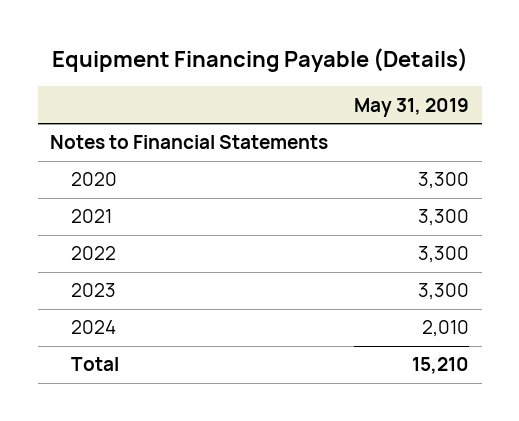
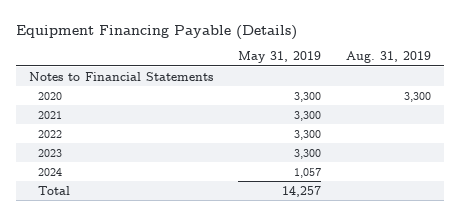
- | May 31, 2019
+ | May 31, 2019 | Aug. 31, 2019
- 2024 | 2,010
- Total | 15,210
+ 2024 | 1,057 |
+ Total | 14,257 |

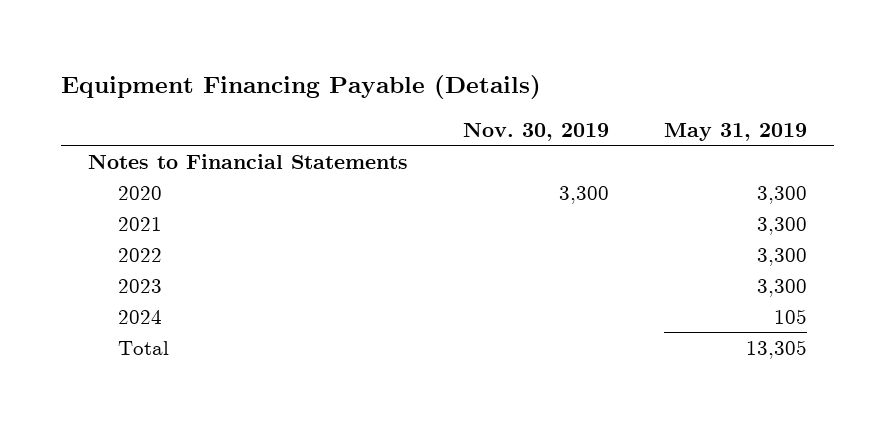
- | May 31, 2019 | Aug. 31, 2019
+ | Nov. 30, 2019 | May 31, 2019
- 2024 | 1,057 |
- Total | 14,257 |
+ 2024 | | 105
+ Total | | 13,305

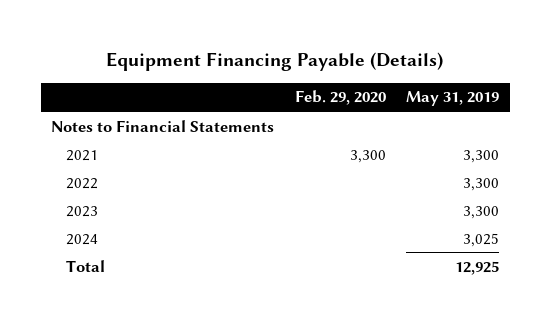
- | Nov. 30, 2019 | May 31, 2019
+ | Feb. 29, 2020 | May 31, 2019
- 2020 | 3,300 | 3,300
- 2024 | | 105
- Total | | 13,305
+ 2024 | | 3,025
+ Total | | 12,925

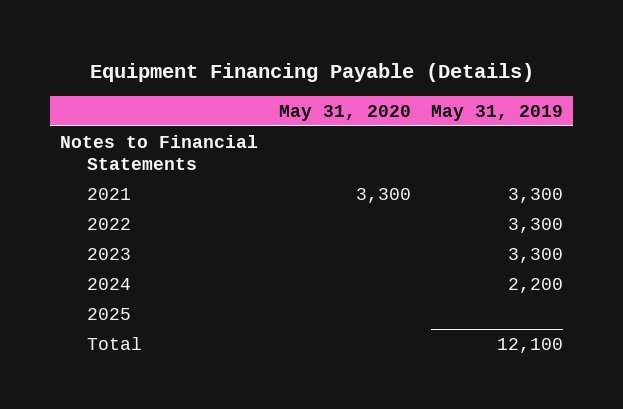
- | Feb. 29, 2020 | May 31, 2019
+ | May 31, 2020 | May 31, 2019
- 2024 | | 3,025
- Total | | 12,925
+ 2024 | | 2,200
+ 2025
+ Total | | 12,100

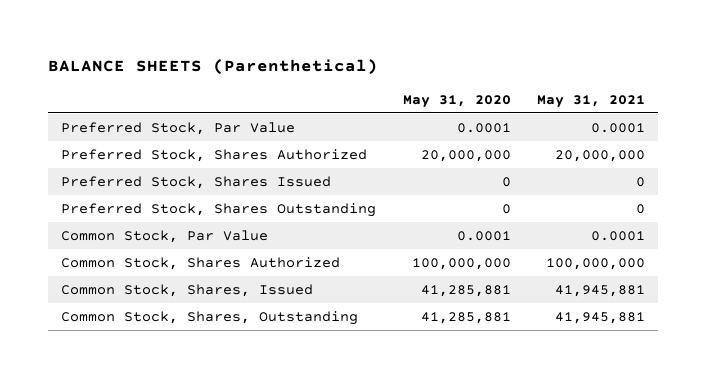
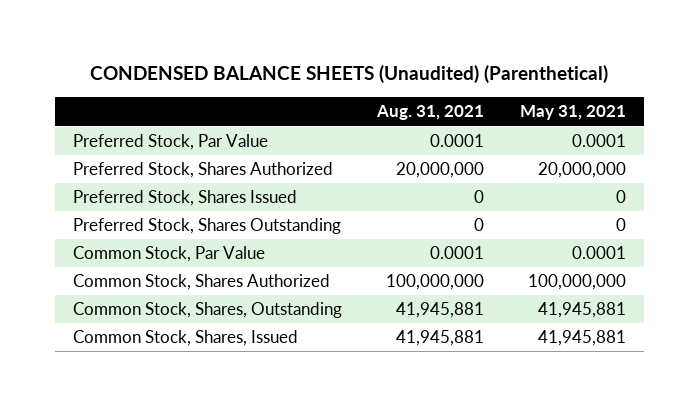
- BALANCE SHEETS (Parenthetical)
+ CONDENSED BALANCE SHEETS (Unaudited) (Parenthetical)
- | May 31, 2020 | May 31, 2021
+ | Aug. 31, 2021 | May 31, 2021
moved down: Common Stock, Shares, Issued | 41,945,881 | 41,945,881

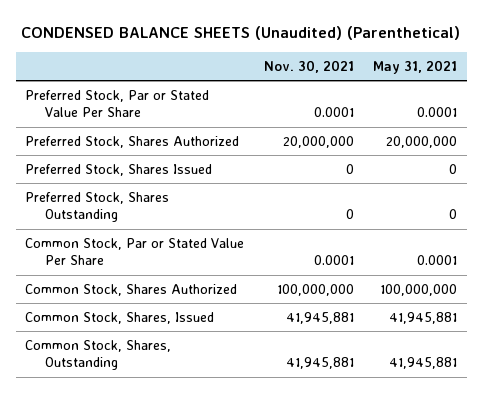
- | Aug. 31, 2021 | May 31, 2021
+ | Nov. 30, 2021 | May 31, 2021
- Preferred Stock, Par Value | 0.0001 | 0.0001
+ Preferred Stock, Par or Stated Value Per Share | 0.0001 | 0.0001
- Common Stock, Par Value | 0.0001 | 0.0001
+ Common Stock, Par or Stated Value Per Share | 0.0001 | 0.0001
moved down: Common Stock, Shares, Outstanding | 41,945,881 | 41,945,881

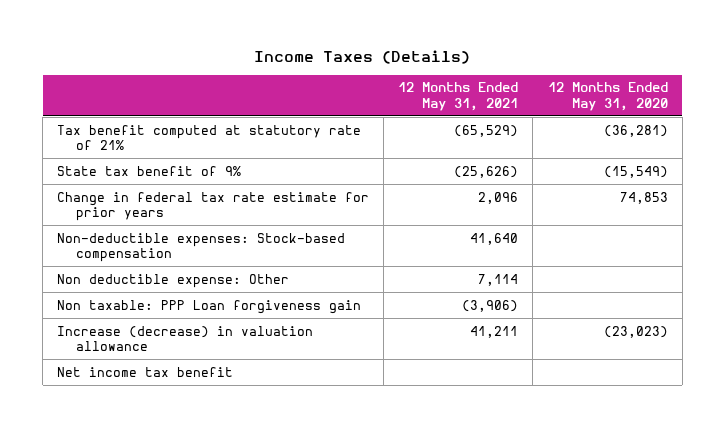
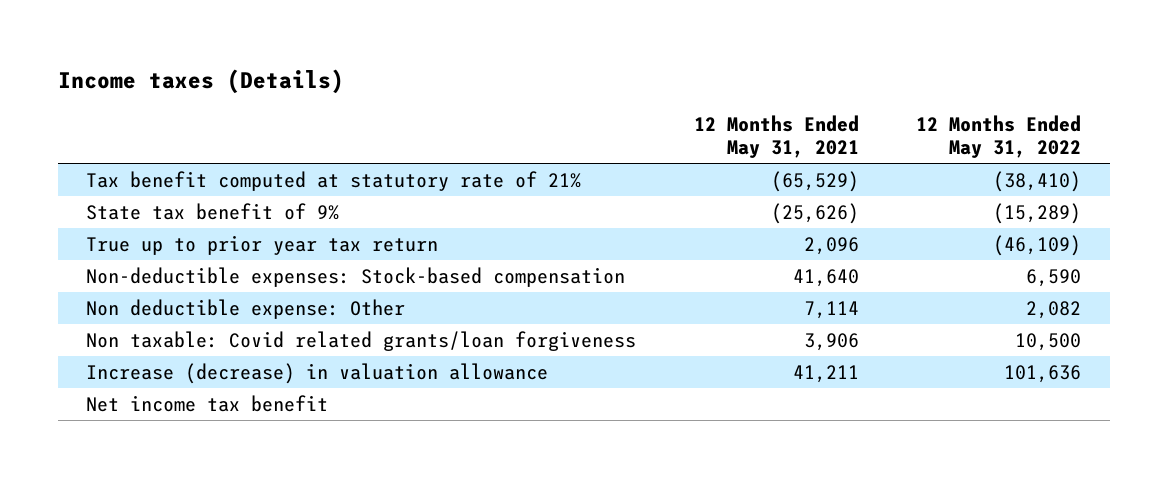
- Income Taxes (Details)
+ Income taxes (Details)
- | 12 Months Ended May 31, 2021 | 12 Months Ended May 31, 2020
+ | 12 Months Ended May 31, 2021 | 12 Months Ended May 31, 2022
- Change in federal tax rate estimate for prior years | 2,096 | 74,853
+ True up to prior year tax return | 2,096 | (46,109)
- Non taxable: PPP Loan forgiveness gain | (3,906) |
+ Non taxable: Covid related grants/loan forgiveness | 3,906 | 10,500

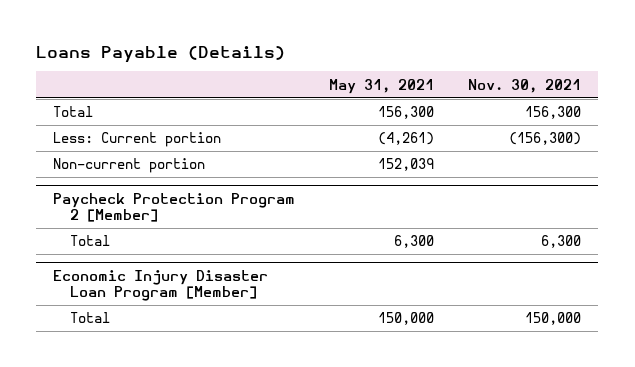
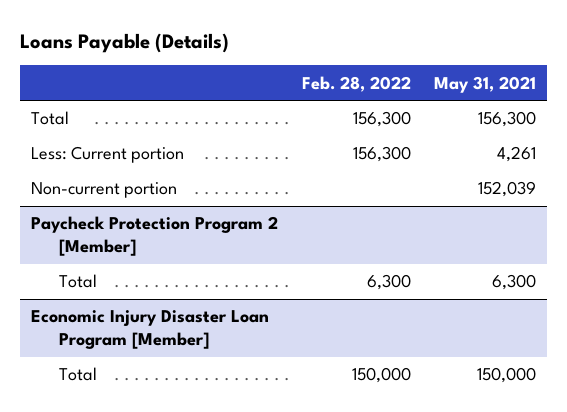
- | May 31, 2021 | Nov. 30, 2021
+ | Feb. 28, 2022 | May 31, 2021
- Less: Current portion | (4,261) | (156,300)
+ Less: Current portion | 156,300 | 4,261

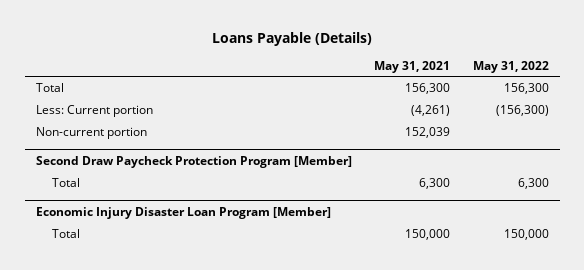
- | Feb. 28, 2022 | May 31, 2021
+ | May 31, 2021 | May 31, 2022
- Less: Current portion | 156,300 | 4,261
+ Less: Current portion | (4,261) | (156,300)
- Paycheck Protection Program 2 [Member]
+ Second Draw Paycheck Protection Program [Member]

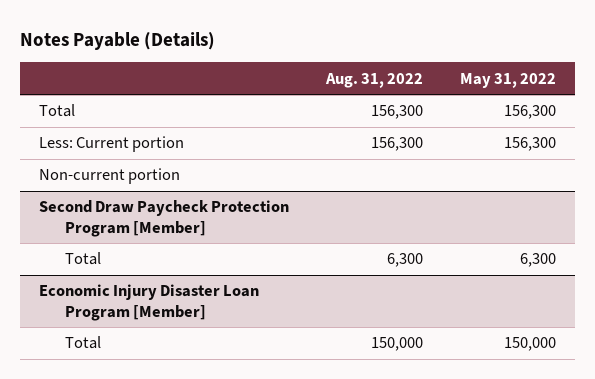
- Loans Payable (Details)
+ Notes Payable (Details)
- | May 31, 2021 | May 31, 2022
+ | Aug. 31, 2022 | May 31, 2022
- Less: Current portion | (4,261) | (156,300)
+ Less: Current portion | 156,300 | 156,300

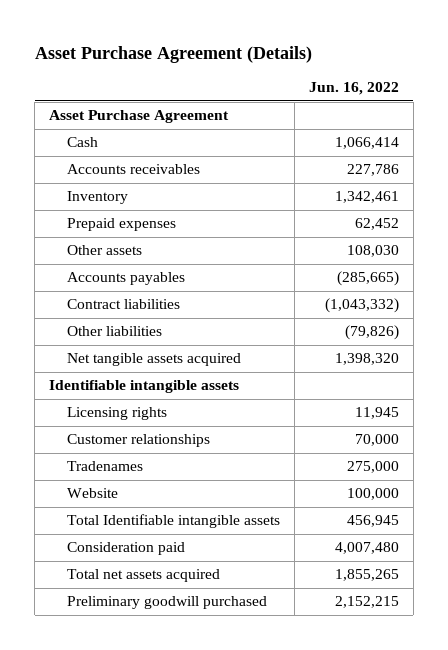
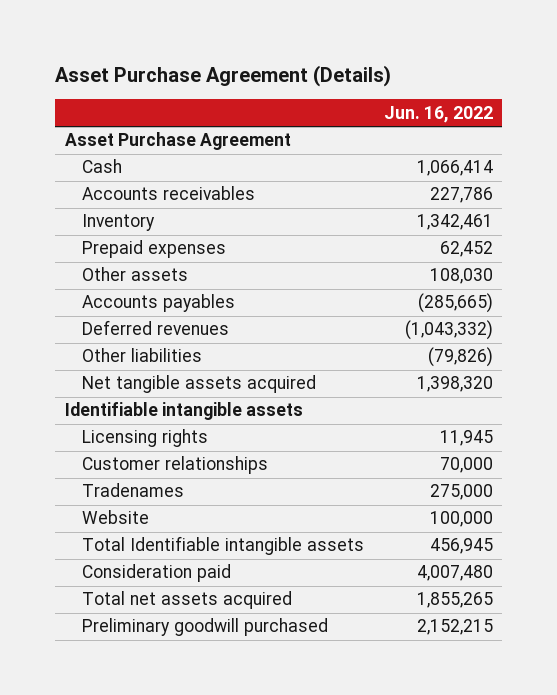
- Contract liabilities | (1,043,332)
+ Deferred revenues | (1,043,332)

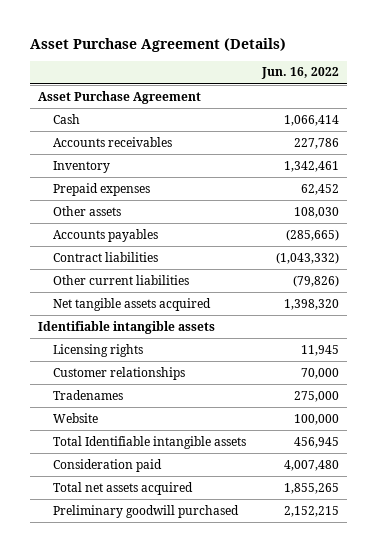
- Deferred revenues | (1,043,332)
- Other liabilities | (79,826)
+ Contract liabilities | (1,043,332)
+ Other current liabilities | (79,826)

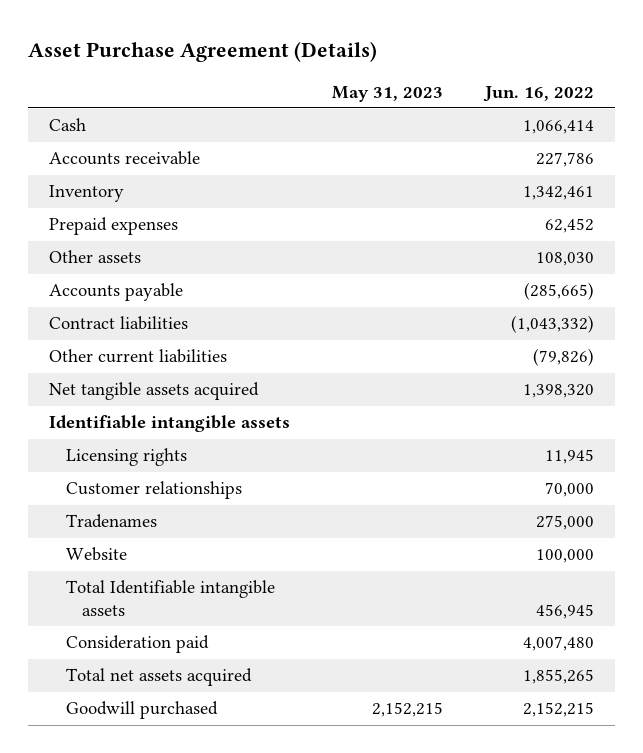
- | Jun. 16, 2022
+ | May 31, 2023 | Jun. 16, 2022
- Asset Purchase Agreement
- Accounts receivables | 227,786
+ Accounts receivable | | 227,786
- Accounts payables | (285,665)
+ Accounts payable | | (285,665)
- Preliminary goodwill purchased | 2,152,215
+ Goodwill purchased | 2,152,215 | 2,152,215

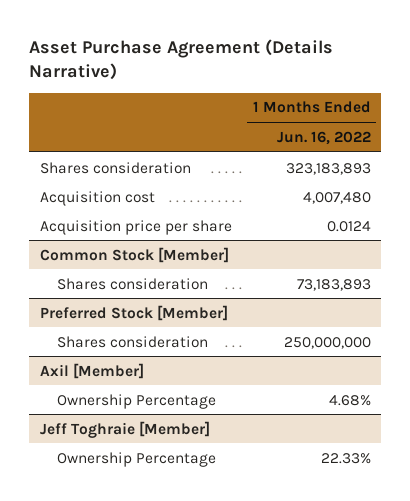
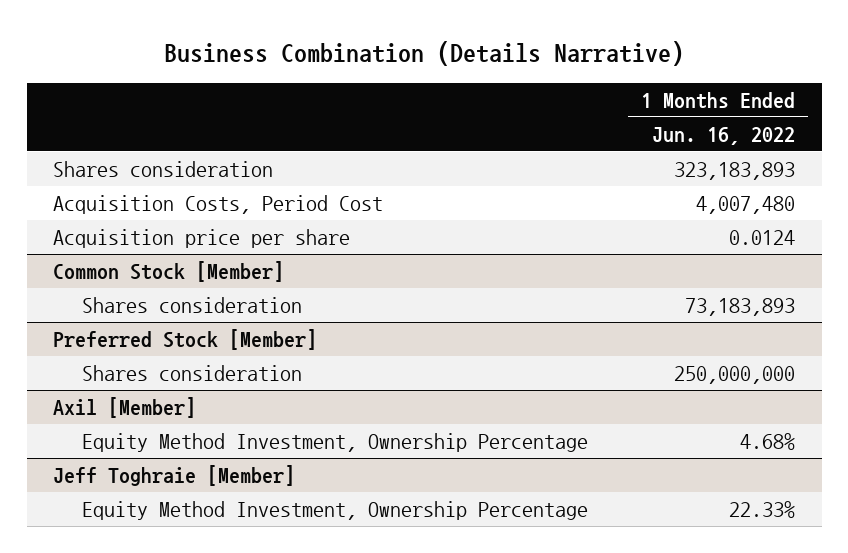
- Asset Purchase Agreement (Details Narrative)
+ Business Combination (Details Narrative)
- Acquisition cost | 4,007,480
+ Acquisition Costs, Period Cost | 4,007,480
@ Axil [Member]
- Ownership Percentage | 4.68%
+ Equity Method Investment, Ownership Percentage | 4.68%
@ Jeff Toghraie [Member]
- Ownership Percentage | 22.33%
+ Equity Method Investment, Ownership Percentage | 22.33%

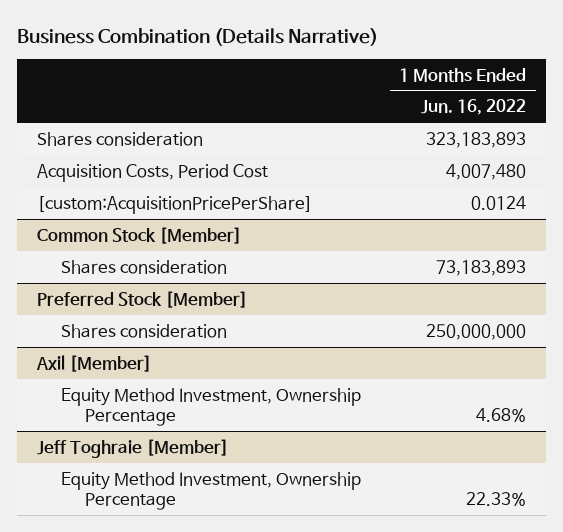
- Acquisition price per share | 0.0124
+ [custom:AcquisitionPricePerShare] | 0.0124

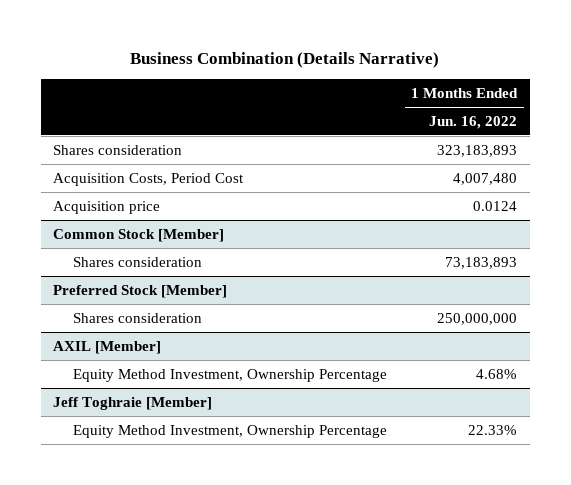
- [custom:AcquisitionPricePerShare] | 0.0124
+ Acquisition price | 0.0124
- Axil [Member]
+ AXIL [Member]

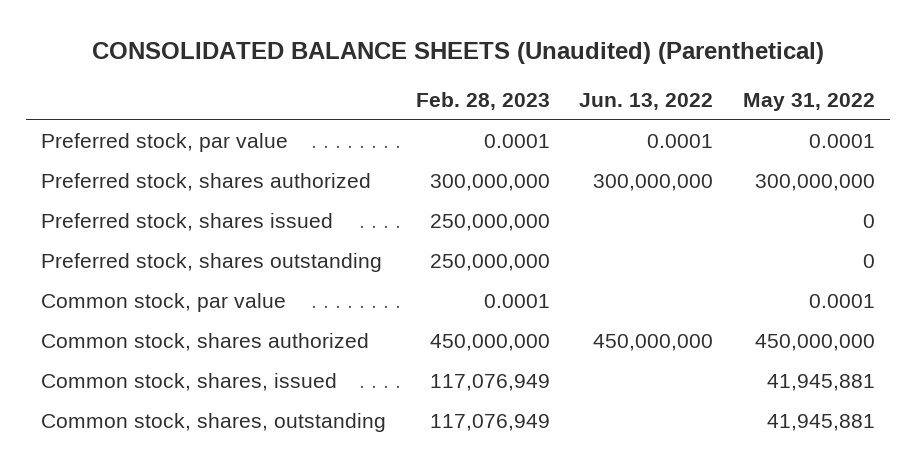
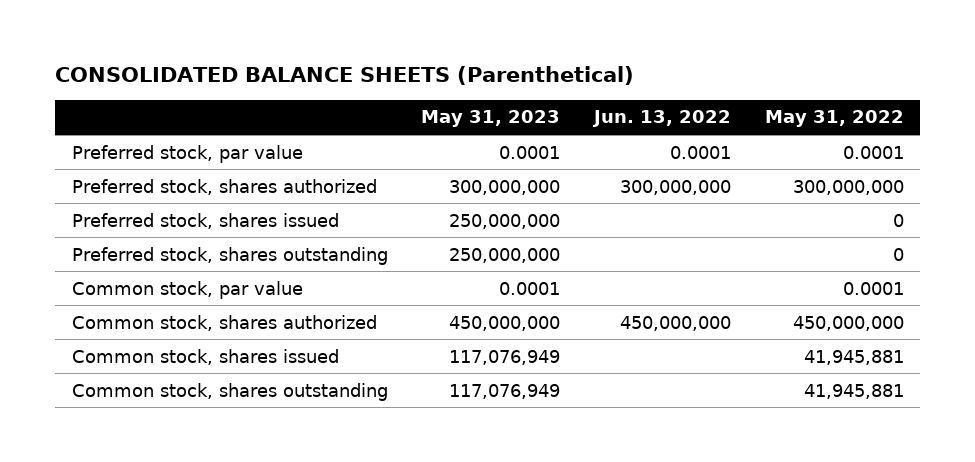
- CONSOLIDATED BALANCE SHEETS (Unaudited) (Parenthetical)
+ CONSOLIDATED BALANCE SHEETS (Parenthetical)
- | Feb. 28, 2023 | Jun. 13, 2022 | May 31, 2022
+ | May 31, 2023 | Jun. 13, 2022 | May 31, 2022
- Common stock, shares, issued | 117,076,949 | | 41,945,881
- Common stock, shares, outstanding | 117,076,949 | | 41,945,881
+ Common stock, shares issued | 117,076,949 | | 41,945,881
+ Common stock, shares outstanding | 117,076,949 | | 41,945,881

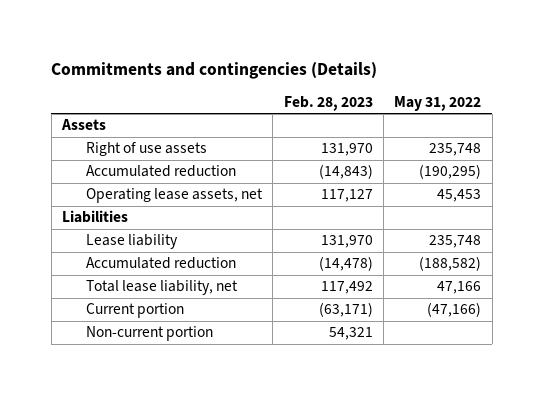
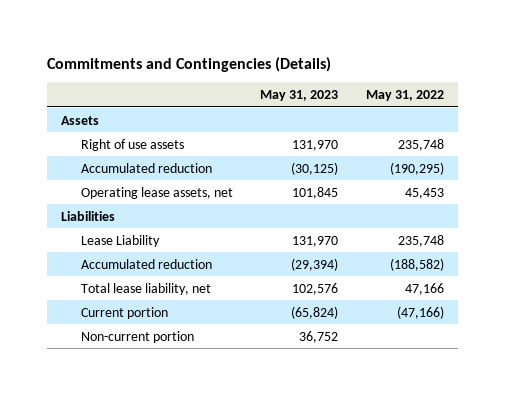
- Commitments and contingencies (Details)
+ Commitments and Contingencies (Details)
- | Feb. 28, 2023 | May 31, 2022
+ | May 31, 2023 | May 31, 2022
- Lease liability | 131,970 | 235,748
+ Lease Liability | 131,970 | 235,748

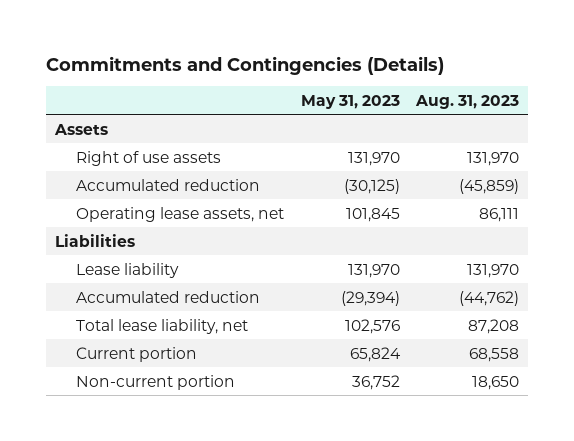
- | May 31, 2023 | May 31, 2022
+ | May 31, 2023 | Aug. 31, 2023
- Lease Liability | 131,970 | 235,748
+ Lease liability | 131,970 | 131,970
- Current portion | (65,824) | (47,166)
+ Current portion | 65,824 | 68,558

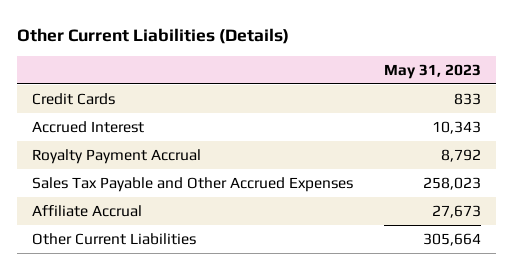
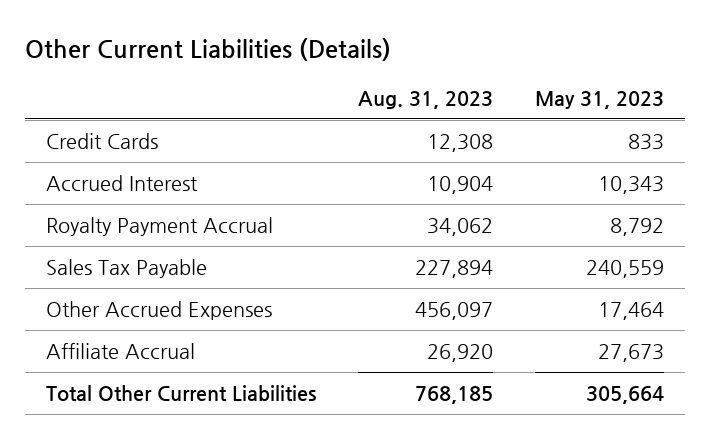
- | May 31, 2023
+ | Aug. 31, 2023 | May 31, 2023
- Sales Tax Payable and Other Accrued Expenses | 258,023
+ Sales Tax Payable | 227,894 | 240,559
+ Other Accrued Expenses | 456,097 | 17,464
- Other Current Liabilities | 305,664
+ Total Other Current Liabilities | 768,185 | 305,664

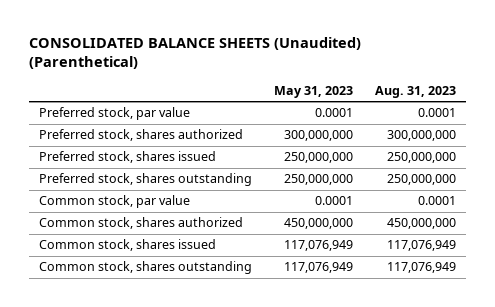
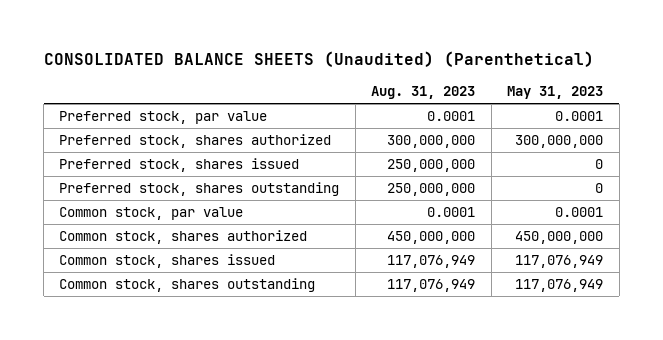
- | May 31, 2023 | Aug. 31, 2023
+ | Aug. 31, 2023 | May 31, 2023
- Preferred stock, shares issued | 250,000,000 | 250,000,000
- Preferred stock, shares outstanding | 250,000,000 | 250,000,000
+ Preferred stock, shares issued | 250,000,000 | 0
+ Preferred stock, shares outstanding | 250,000,000 | 0

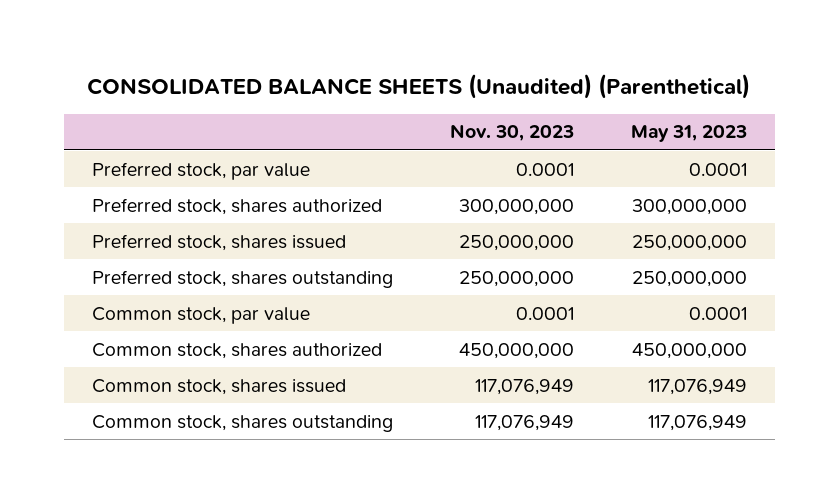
- | Aug. 31, 2023 | May 31, 2023
+ | Nov. 30, 2023 | May 31, 2023
- Preferred stock, shares issued | 250,000,000 | 0
- Preferred stock, shares outstanding | 250,000,000 | 0
+ Preferred stock, shares issued | 250,000,000 | 250,000,000
+ Preferred stock, shares outstanding | 250,000,000 | 250,000,000

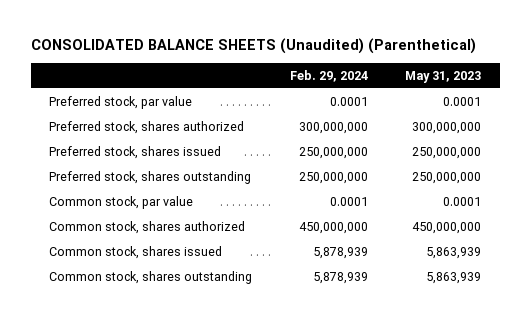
- | Nov. 30, 2023 | May 31, 2023
+ | Feb. 29, 2024 | May 31, 2023
- Common stock, shares issued | 117,076,949 | 117,076,949
- Common stock, shares outstanding | 117,076,949 | 117,076,949
+ Common stock, shares issued | 5,878,939 | 5,863,939
+ Common stock, shares outstanding | 5,878,939 | 5,863,939

